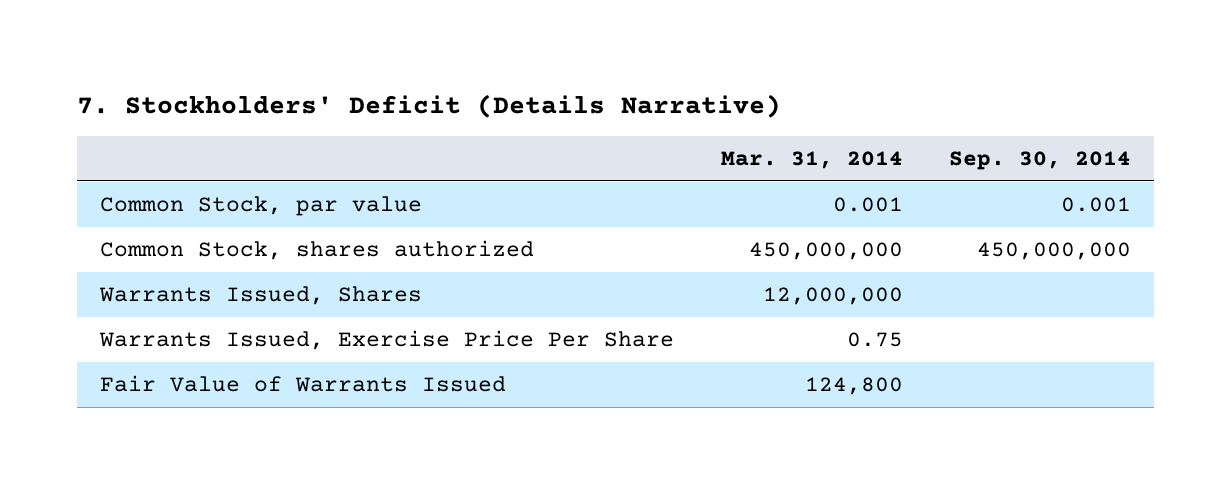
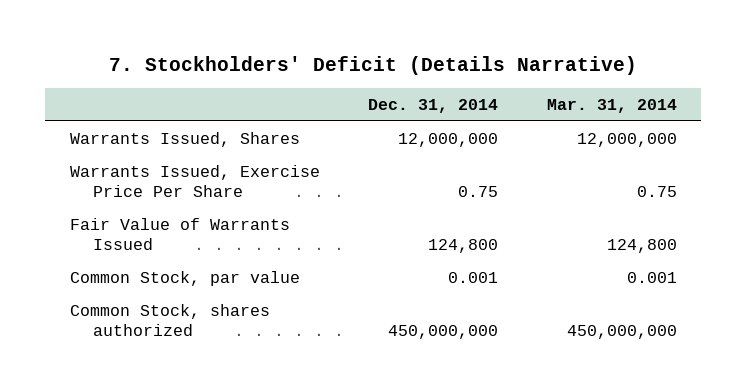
- | Mar. 31, 2014 | Sep. 30, 2014
+ | Dec. 31, 2014 | Mar. 31, 2014
moved down: Common Stock, par value | 0.001 | 0.001
moved down: Common Stock, shares authorized | 450,000,000 | 450,000,000

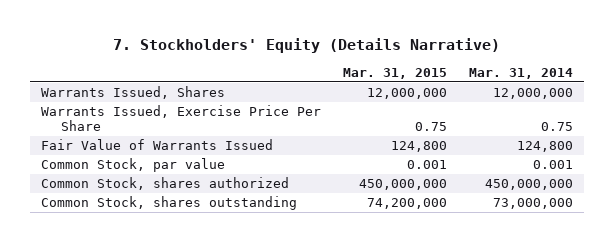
- 7. Stockholders' Deficit (Details Narrative)
+ 7. Stockholders' Equity (Details Narrative)
- | Dec. 31, 2014 | Mar. 31, 2014
+ | Mar. 31, 2015 | Mar. 31, 2014
+ Common Stock, shares outstanding | 74,200,000 | 73,000,000

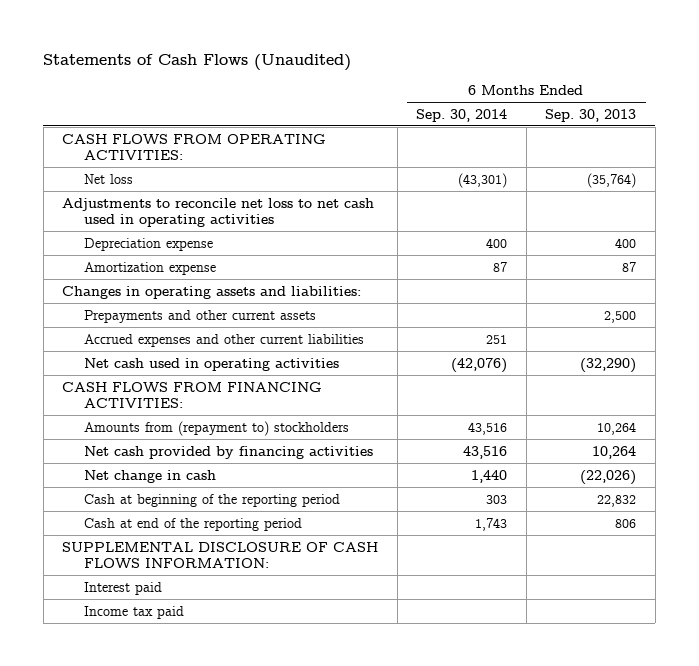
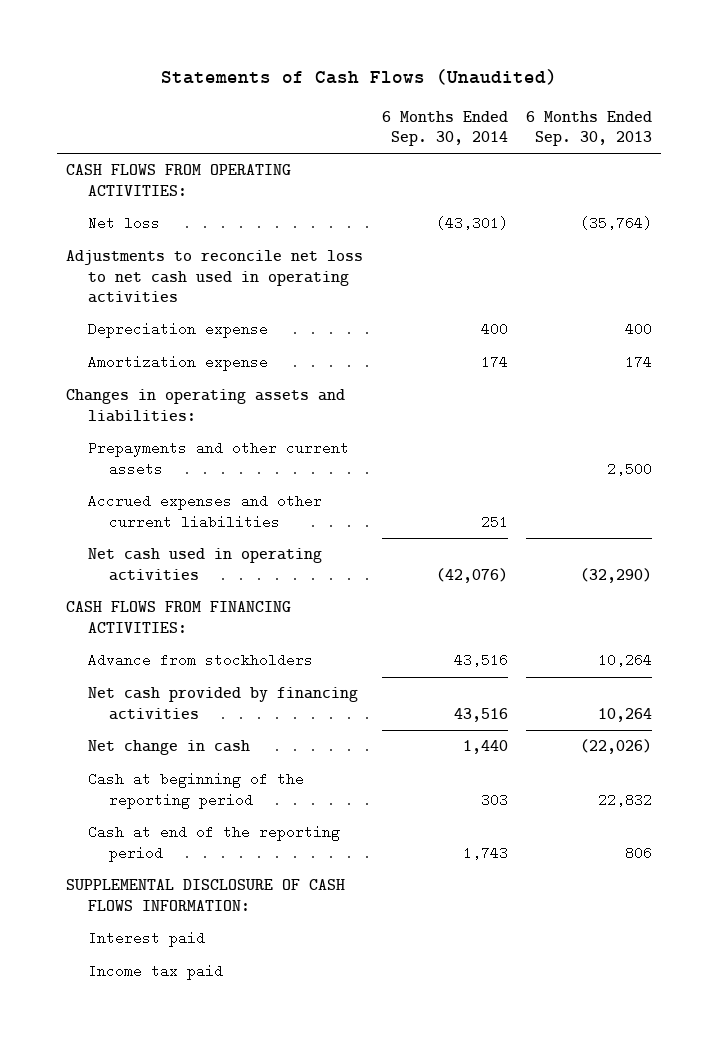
- Amortization expense | 87 | 87
+ Amortization expense | 174 | 174
- Amounts from (repayment to) stockholders | 43,516 | 10,264
+ Advance from stockholders | 43,516 | 10,264

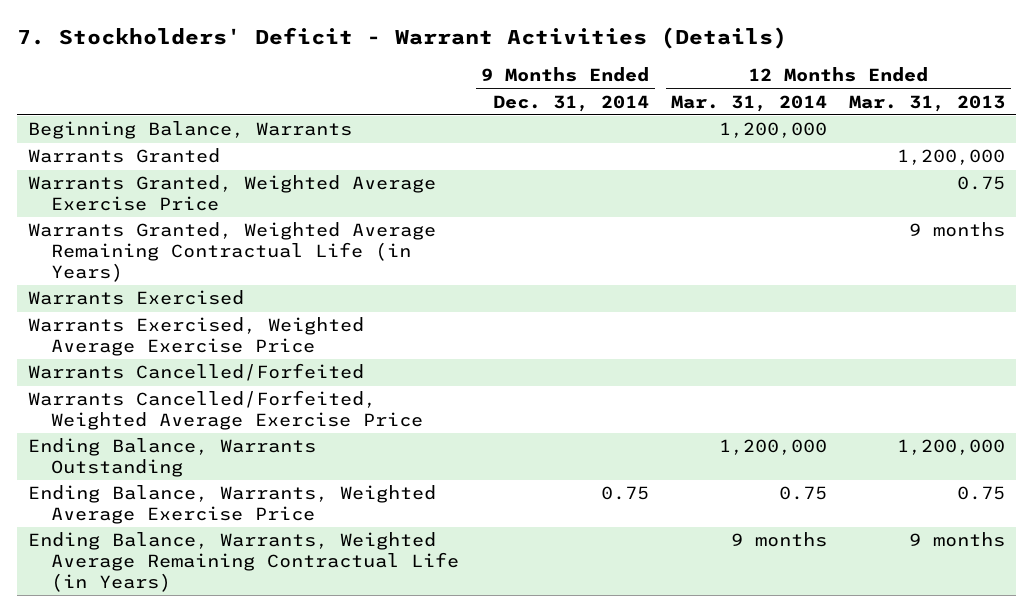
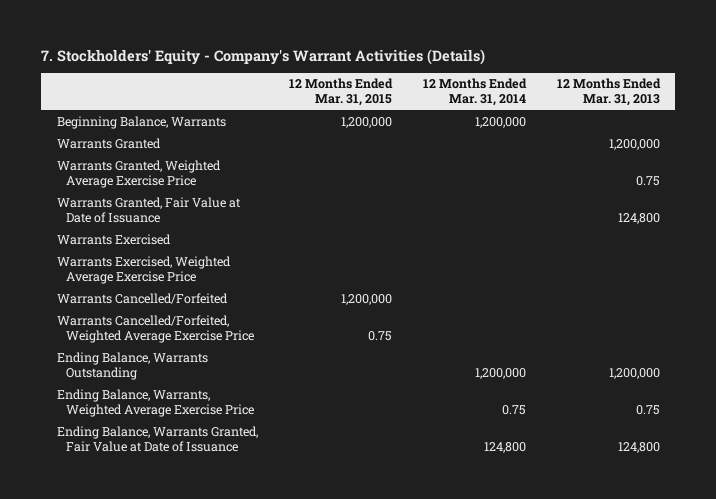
- 7. Stockholders' Deficit - Warrant Activities (Details)
+ 7. Stockholders' Equity - Company's Warrant Activities (Details)
- | 9 Months Ended Dec. 31, 2014 | 12 Months Ended Mar. 31, 2014 | 12 Months Ended Mar. 31, 2013
+ | 12 Months Ended Mar. 31, 2015 | 12 Months Ended Mar. 31, 2014 | 12 Months Ended Mar. 31, 2013
- Warrants Granted, Weighted Average Remaining Contractual Life (in Years) | | | 9 months
+ Warrants Granted, Fair Value at Date of Issuance | | | 124,800
- Ending Balance, Warrants, Weighted Average Remaining Contractual Life (in Years) | | 9 months | 9 months
+ Ending Balance, Warrants Granted, Fair Value at Date of Issuance | | 124,800 | 124,800

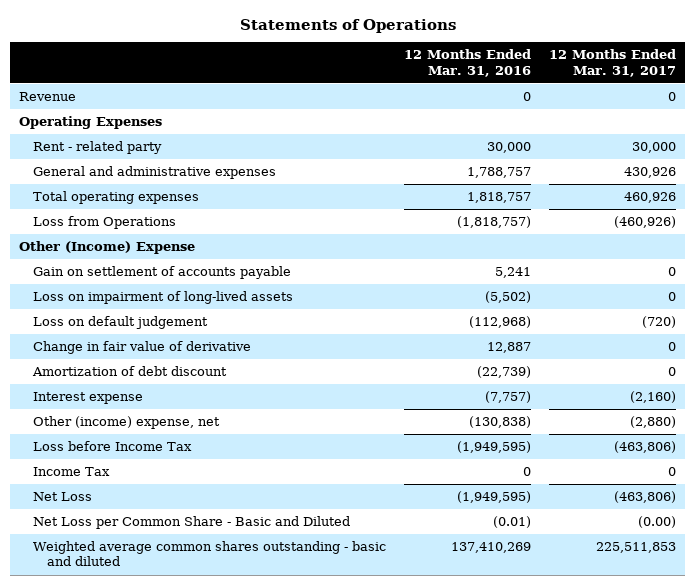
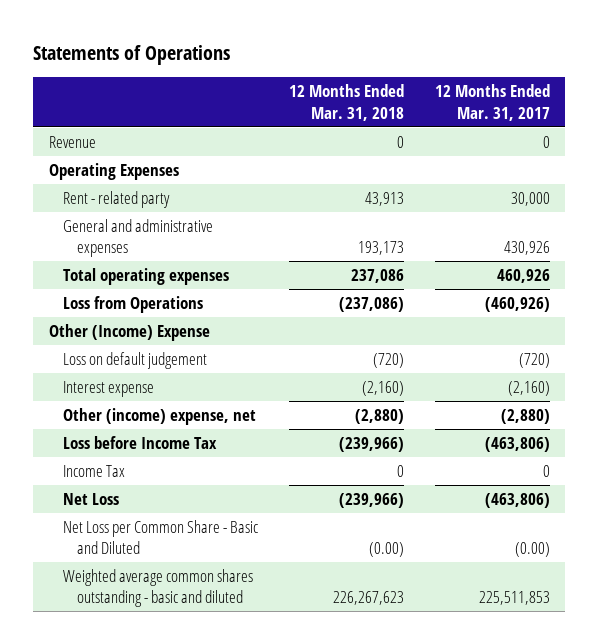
- | 12 Months Ended Mar. 31, 2016 | 12 Months Ended Mar. 31, 2017
+ | 12 Months Ended Mar. 31, 2018 | 12 Months Ended Mar. 31, 2017
- Gain on settlement of accounts payable | 5,241 | 0
- Loss on impairment of long-lived assets | (5,502) | 0
- Change in fair value of derivative | 12,887 | 0
- Amortization of debt discount | (22,739) | 0

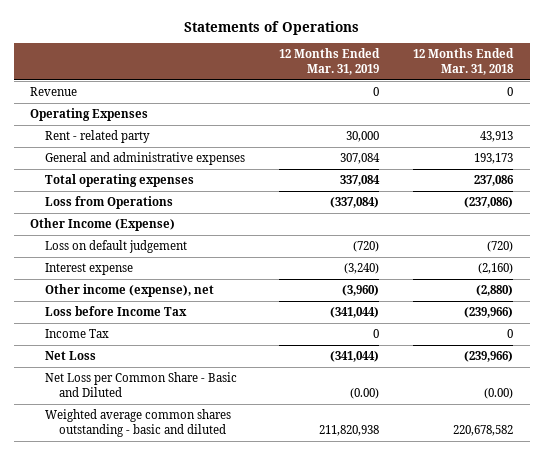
- | 12 Months Ended Mar. 31, 2018 | 12 Months Ended Mar. 31, 2017
+ | 12 Months Ended Mar. 31, 2019 | 12 Months Ended Mar. 31, 2018
- Other (Income) Expense
+ Other Income (Expense)
- Other (income) expense, net | (2,880) | (2,880)
+ Other income (expense), net | (3,960) | (2,880)
- Weighted average common shares outstanding - basic and diluted | 226,267,623 | 225,511,853
+ Weighted average common shares outstanding - basic and diluted | 211,820,938 | 220,678,582

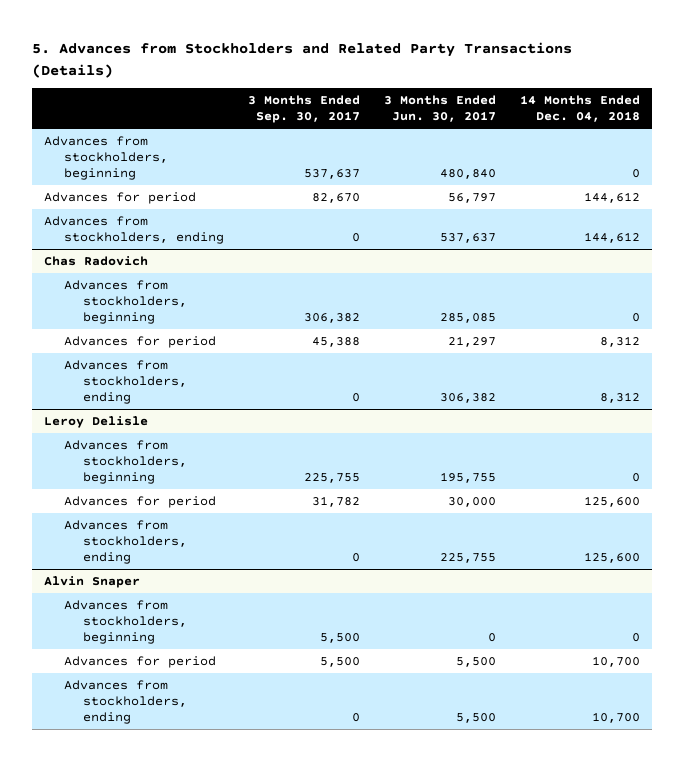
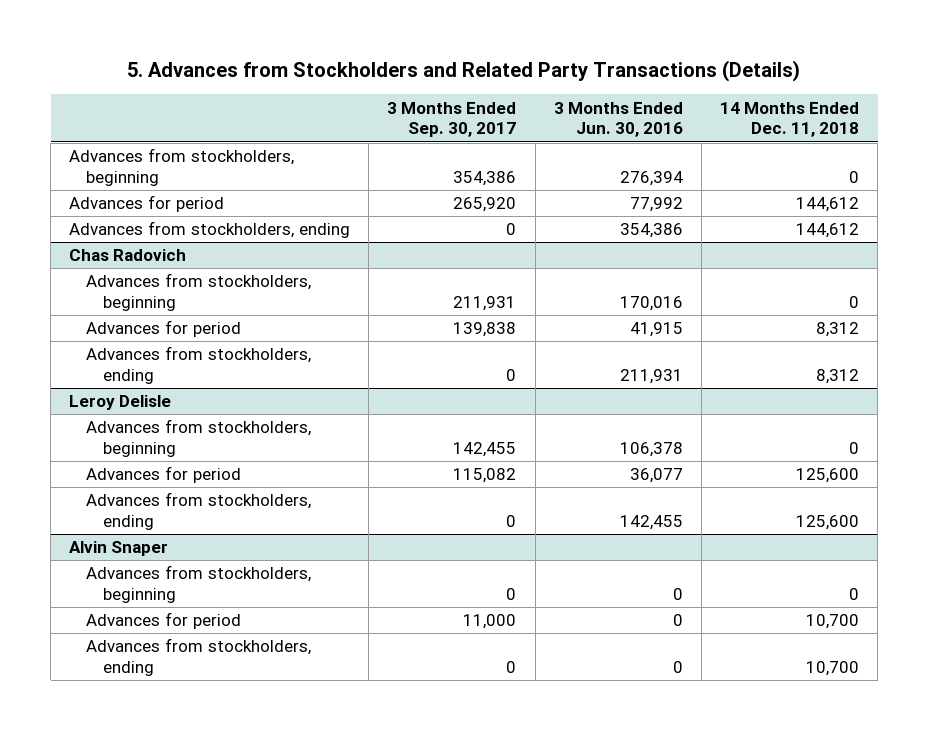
- | 3 Months Ended Sep. 30, 2017 | 3 Months Ended Jun. 30, 2017 | 14 Months Ended Dec. 04, 2018
+ | 3 Months Ended Sep. 30, 2017 | 3 Months Ended Jun. 30, 2016 | 14 Months Ended Dec. 11, 2018
- Advances from stockholders, beginning | 537,637 | 480,840 | 0
- Advances for period | 82,670 | 56,797 | 144,612
+ Advances from stockholders, beginning | 354,386 | 276,394 | 0
+ Advances for period | 265,920 | 77,992 | 144,612
@ Chas Radovich
- Advances from stockholders, beginning | 306,382 | 285,085 | 0
- Advances for period | 45,388 | 21,297 | 8,312
+ Advances from stockholders, beginning | 211,931 | 170,016 | 0
+ Advances for period | 139,838 | 41,915 | 8,312
@ Leroy Delisle
- Advances from stockholders, beginning | 225,755 | 195,755 | 0
- Advances for period | 31,782 | 30,000 | 125,600
+ Advances from stockholders, beginning | 142,455 | 106,378 | 0
+ Advances for period | 115,082 | 36,077 | 125,600
@ Alvin Snaper
- Advances from stockholders, beginning | 5,500 | 0 | 0
- Advances for period | 5,500 | 5,500 | 10,700
+ Advances from stockholders, beginning | 0 | 0 | 0
+ Advances for period | 11,000 | 0 | 10,700

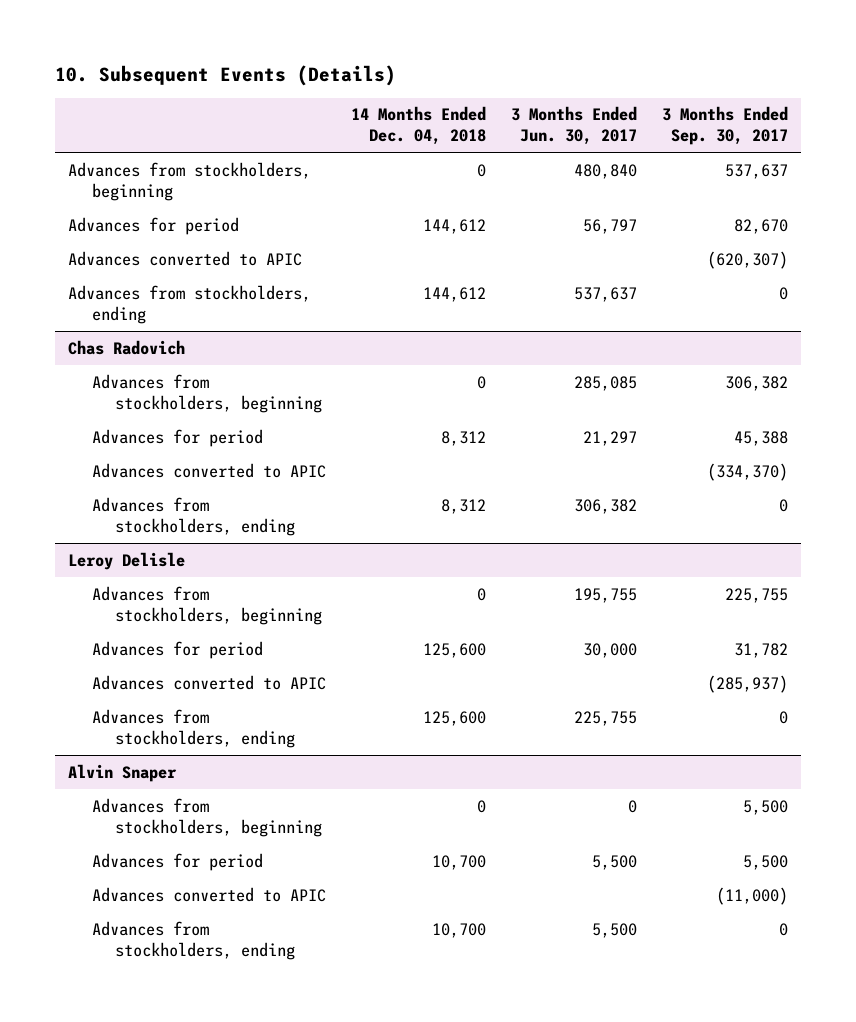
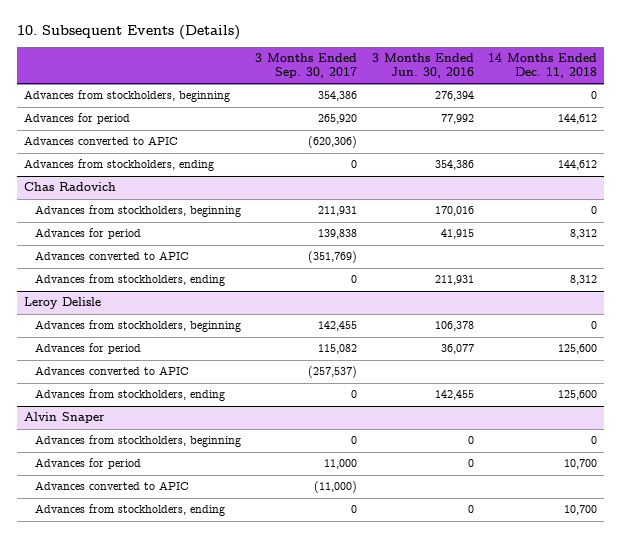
- | 14 Months Ended Dec. 04, 2018 | 3 Months Ended Jun. 30, 2017 | 3 Months Ended Sep. 30, 2017
+ | 3 Months Ended Sep. 30, 2017 | 3 Months Ended Jun. 30, 2016 | 14 Months Ended Dec. 11, 2018
- Advances from stockholders, beginning | 0 | 480,840 | 537,637
- Advances for period | 144,612 | 56,797 | 82,670
- Advances converted to APIC | | | (620,307)
+ Advances from stockholders, beginning | 354,386 | 276,394 | 0
+ Advances for period | 265,920 | 77,992 | 144,612
+ Advances converted to APIC | (620,306) | |
@ Chas Radovich
- Advances from stockholders, beginning | 0 | 285,085 | 306,382
- Advances for period | 8,312 | 21,297 | 45,388
- Advances converted to APIC | | | (334,370)
+ Advances from stockholders, beginning | 211,931 | 170,016 | 0
+ Advances for period | 139,838 | 41,915 | 8,312
+ Advances converted to APIC | (351,769) | |
@ Leroy Delisle
- Advances from stockholders, beginning | 0 | 195,755 | 225,755
- Advances for period | 125,600 | 30,000 | 31,782
- Advances converted to APIC | | | (285,937)
+ Advances from stockholders, beginning | 142,455 | 106,378 | 0
+ Advances for period | 115,082 | 36,077 | 125,600
+ Advances converted to APIC | (257,537) | |
@ Alvin Snaper
- Advances from stockholders, beginning | 0 | 0 | 5,500
- Advances for period | 10,700 | 5,500 | 5,500
+ Advances from stockholders, beginning | 0 | 0 | 0
+ Advances for period | 11,000 | 0 | 10,700

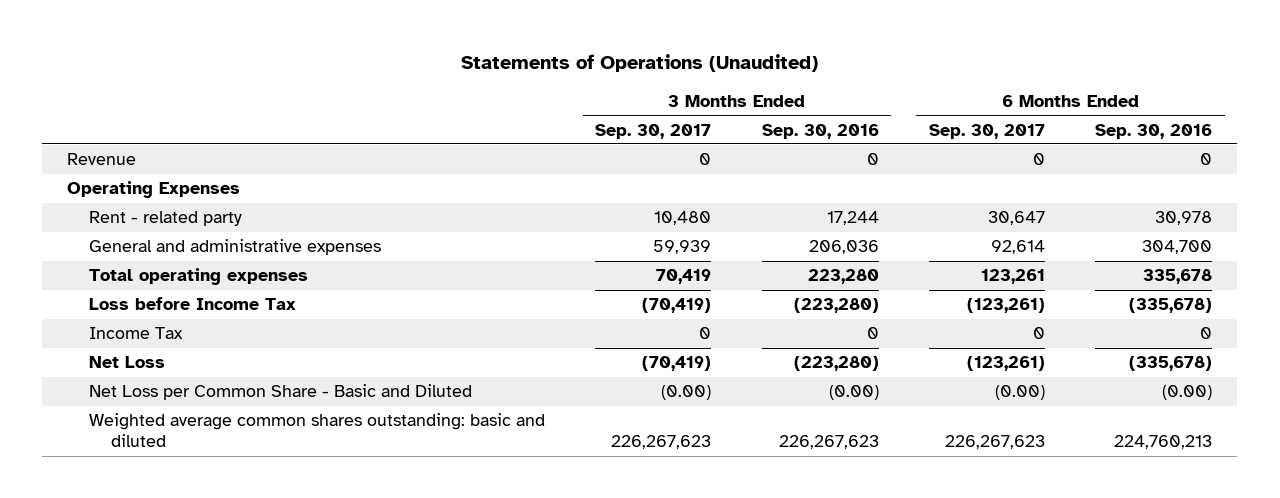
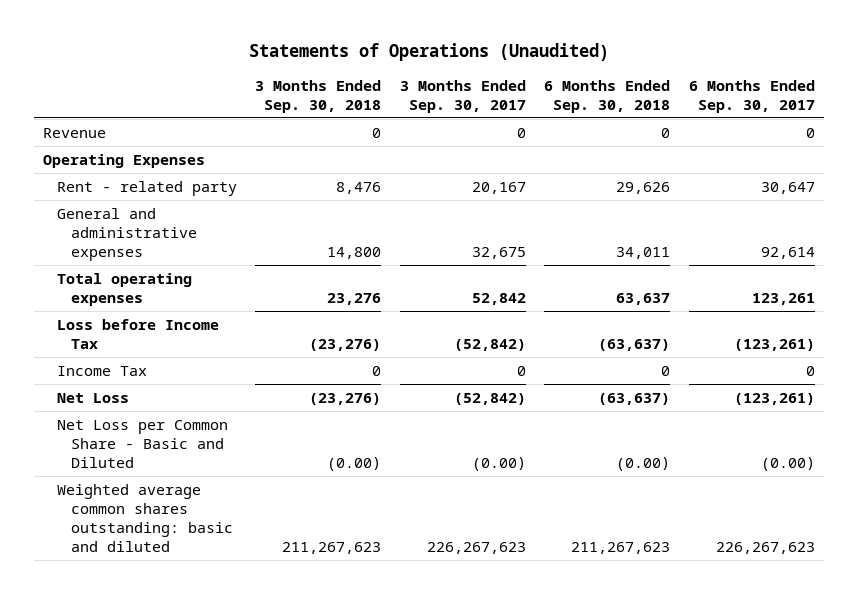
- | 3 Months Ended Sep. 30, 2017 | 3 Months Ended Sep. 30, 2016 | 6 Months Ended Sep. 30, 2017 | 6 Months Ended Sep. 30, 2016
+ | 3 Months Ended Sep. 30, 2018 | 3 Months Ended Sep. 30, 2017 | 6 Months Ended Sep. 30, 2018 | 6 Months Ended Sep. 30, 2017
- Rent - related party | 10,480 | 17,244 | 30,647 | 30,978
- General and administrative expenses | 59,939 | 206,036 | 92,614 | 304,700
- Total operating expenses | 70,419 | 223,280 | 123,261 | 335,678
- Loss before Income Tax | (70,419) | (223,280) | (123,261) | (335,678)
+ Rent - related party | 8,476 | 20,167 | 29,626 | 30,647
+ General and administrative expenses | 14,800 | 32,675 | 34,011 | 92,614
+ Total operating expenses | 23,276 | 52,842 | 63,637 | 123,261
+ Loss before Income Tax | (23,276) | (52,842) | (63,637) | (123,261)
- Net Loss | (70,419) | (223,280) | (123,261) | (335,678)
+ Net Loss | (23,276) | (52,842) | (63,637) | (123,261)

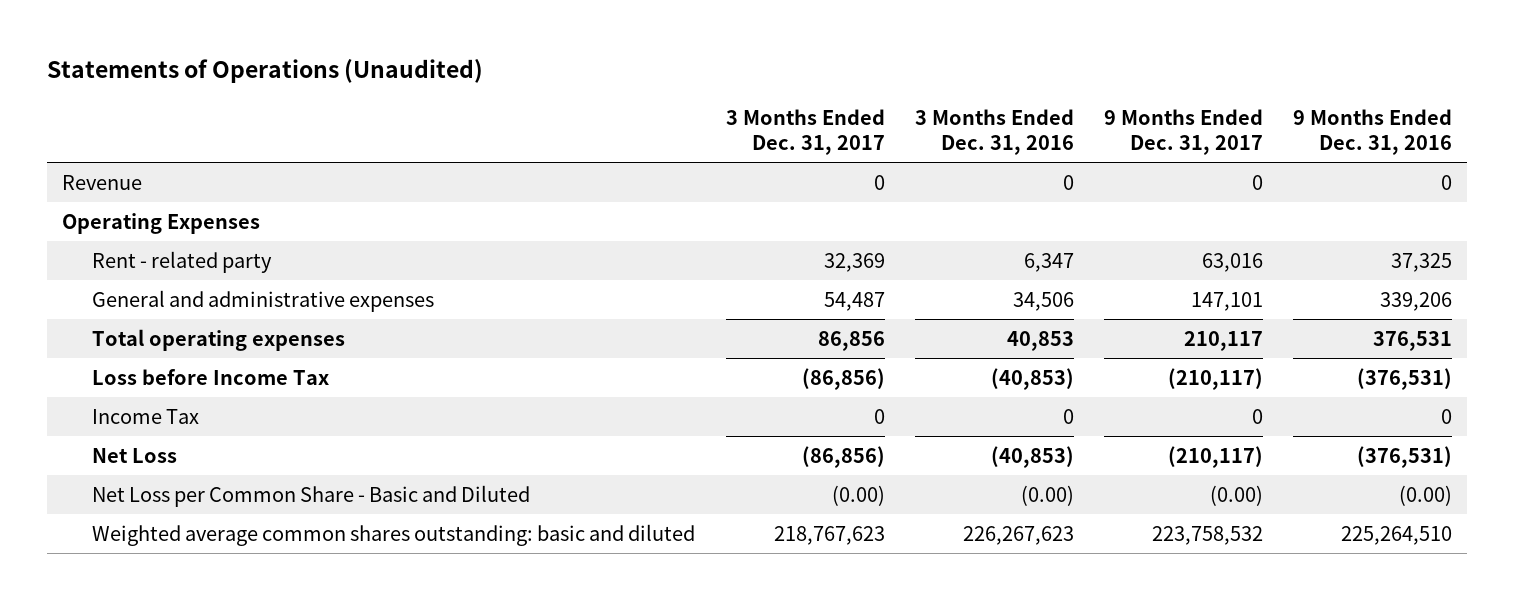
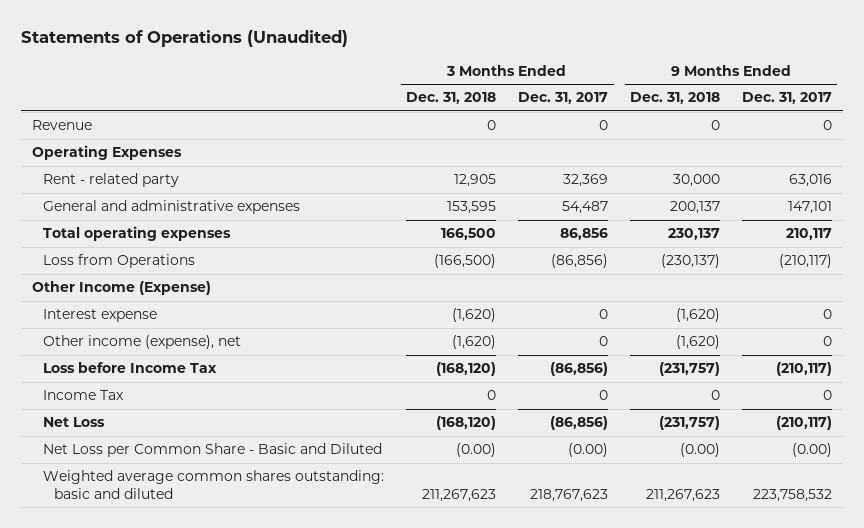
- | 3 Months Ended Dec. 31, 2017 | 3 Months Ended Dec. 31, 2016 | 9 Months Ended Dec. 31, 2017 | 9 Months Ended Dec. 31, 2016
+ | 3 Months Ended Dec. 31, 2018 | 3 Months Ended Dec. 31, 2017 | 9 Months Ended Dec. 31, 2018 | 9 Months Ended Dec. 31, 2017
+ Loss from Operations | (166,500) | (86,856) | (230,137) | (210,117)
+ Other Income (Expense)
+ Interest expense | (1,620) | 0 | (1,620) | 0
+ Other income (expense), net | (1,620) | 0 | (1,620) | 0

